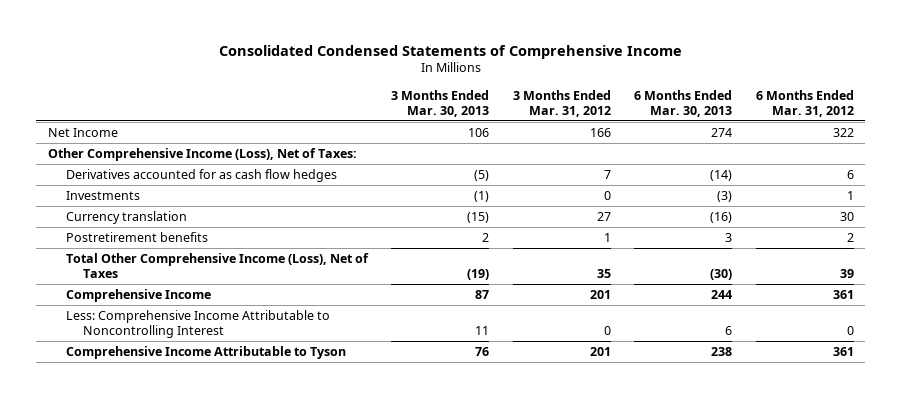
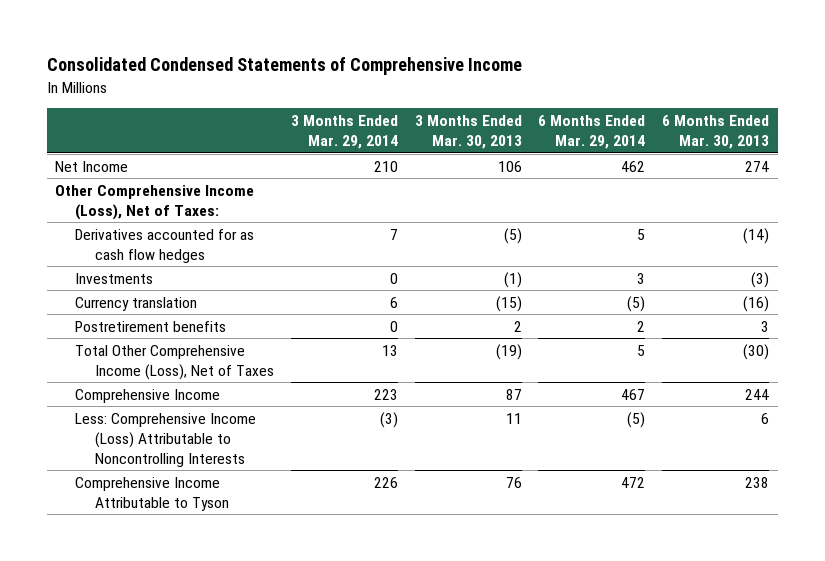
- | 3 Months Ended Mar. 30, 2013 | 3 Months Ended Mar. 31, 2012 | 6 Months Ended Mar. 30, 2013 | 6 Months Ended Mar. 31, 2012
+ | 3 Months Ended Mar. 29, 2014 | 3 Months Ended Mar. 30, 2013 | 6 Months Ended Mar. 29, 2014 | 6 Months Ended Mar. 30, 2013
- Less: Comprehensive Income Attributable to Noncontrolling Interest | 11 | 0 | 6 | 0
+ Less: Comprehensive Income (Loss) Attributable to Noncontrolling Interests | (3) | 11 | (5) | 6

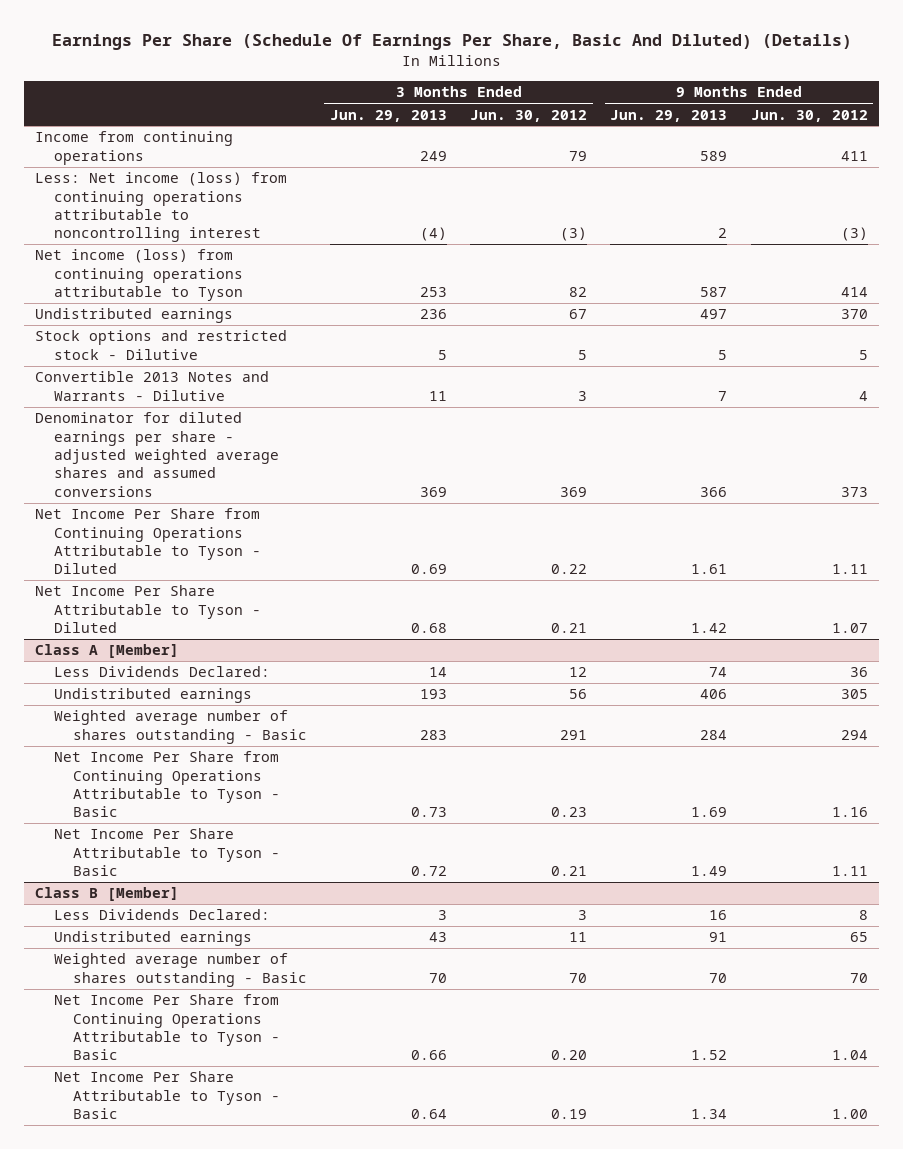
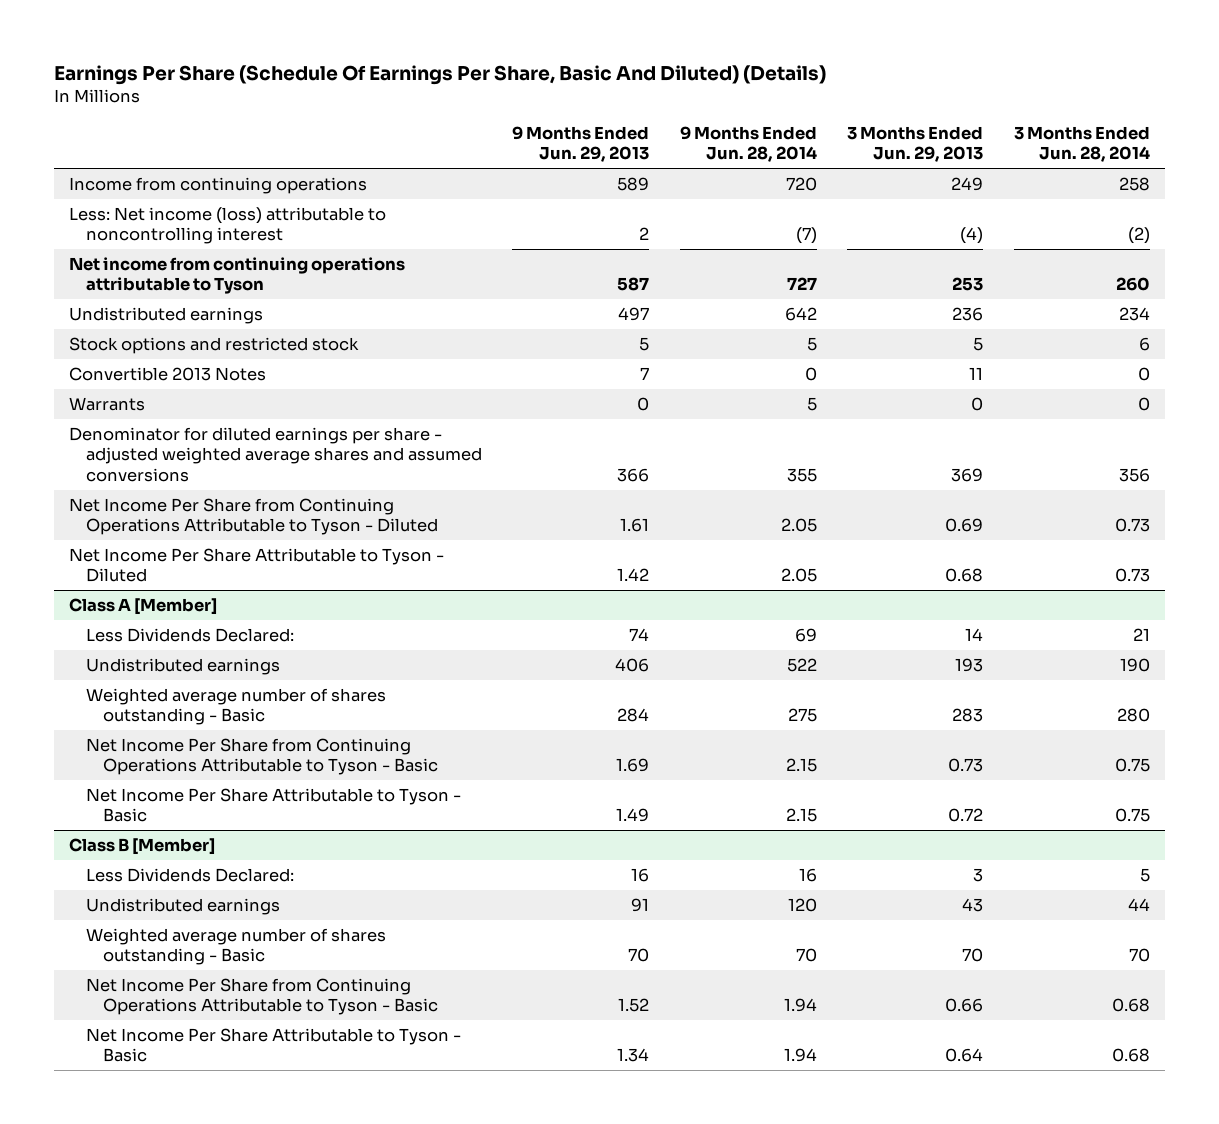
- | 3 Months Ended Jun. 29, 2013 | 3 Months Ended Jun. 30, 2012 | 9 Months Ended Jun. 29, 2013 | 9 Months Ended Jun. 30, 2012
+ | 9 Months Ended Jun. 29, 2013 | 9 Months Ended Jun. 28, 2014 | 3 Months Ended Jun. 29, 2013 | 3 Months Ended Jun. 28, 2014
- Less: Net income (loss) from continuing operations attributable to noncontrolling interest | (4) | (3) | 2 | (3)
- Net income (loss) from continuing operations attributable to Tyson | 253 | 82 | 587 | 414
+ Less: Net income (loss) attributable to noncontrolling interest | 2 | (7) | (4) | (2)
+ Net income from continuing operations attributable to Tyson | 587 | 727 | 253 | 260
- Stock options and restricted stock - Dilutive | 5 | 5 | 5 | 5
- Convertible 2013 Notes and Warrants - Dilutive | 11 | 3 | 7 | 4
+ Stock options and restricted stock | 5 | 5 | 5 | 6
+ Convertible 2013 Notes | 7 | 0 | 11 | 0
+ Warrants | 0 | 5 | 0 | 0

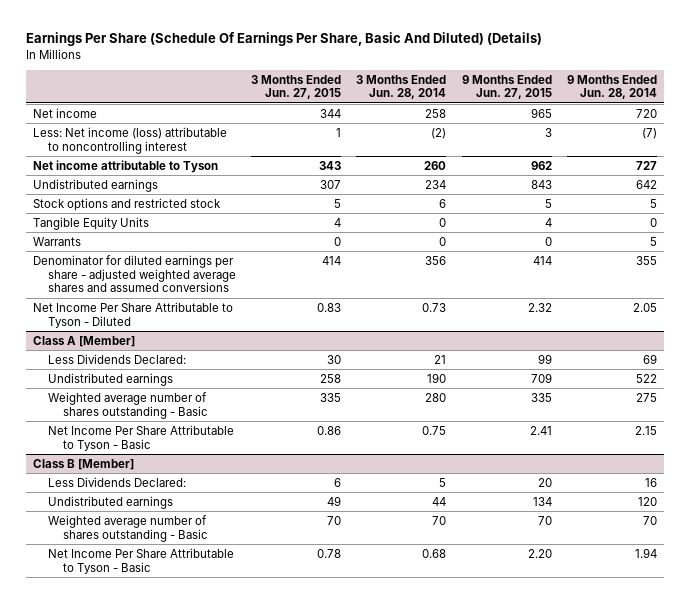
- | 9 Months Ended Jun. 29, 2013 | 9 Months Ended Jun. 28, 2014 | 3 Months Ended Jun. 29, 2013 | 3 Months Ended Jun. 28, 2014
+ | 3 Months Ended Jun. 27, 2015 | 3 Months Ended Jun. 28, 2014 | 9 Months Ended Jun. 27, 2015 | 9 Months Ended Jun. 28, 2014
- Income from continuing operations | 589 | 720 | 249 | 258
+ Net income | 344 | 258 | 965 | 720
- Net income from continuing operations attributable to Tyson | 587 | 727 | 253 | 260
+ Net income attributable to Tyson | 343 | 260 | 962 | 727
- Convertible 2013 Notes | 7 | 0 | 11 | 0
+ Tangible Equity Units | 4 | 0 | 4 | 0
- Net Income Per Share from Continuing Operations Attributable to Tyson - Diluted | 1.61 | 2.05 | 0.69 | 0.73
@ Class A [Member]
- Net Income Per Share from Continuing Operations Attributable to Tyson - Basic | 1.69 | 2.15 | 0.73 | 0.75
@ Class B [Member]
- Net Income Per Share from Continuing Operations Attributable to Tyson - Basic | 1.52 | 1.94 | 0.66 | 0.68

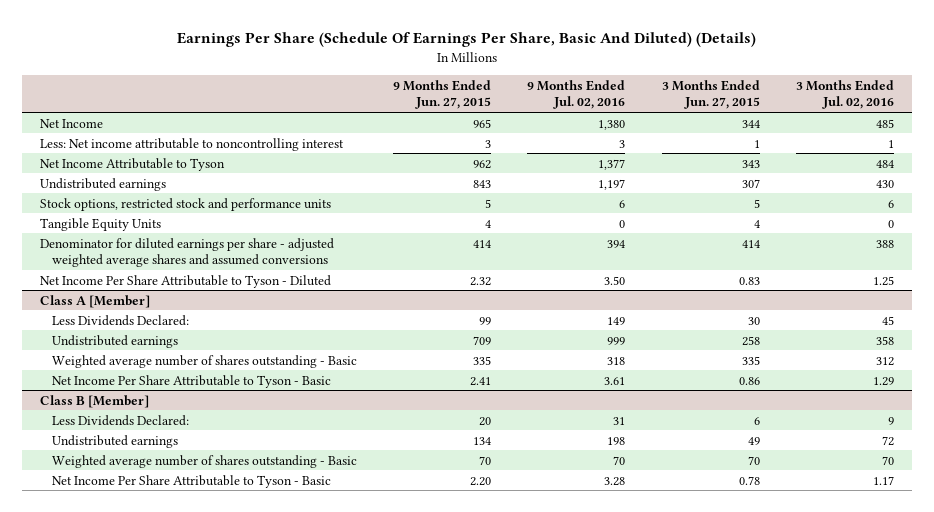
- | 3 Months Ended Jun. 27, 2015 | 3 Months Ended Jun. 28, 2014 | 9 Months Ended Jun. 27, 2015 | 9 Months Ended Jun. 28, 2014
+ | 9 Months Ended Jun. 27, 2015 | 9 Months Ended Jul. 02, 2016 | 3 Months Ended Jun. 27, 2015 | 3 Months Ended Jul. 02, 2016
- Net income | 344 | 258 | 965 | 720
- Less: Net income (loss) attributable to noncontrolling interest | 1 | (2) | 3 | (7)
- Net income attributable to Tyson | 343 | 260 | 962 | 727
+ Net Income | 965 | 1,380 | 344 | 485
+ Less: Net income attributable to noncontrolling interest | 3 | 3 | 1 | 1
+ Net Income Attributable to Tyson | 962 | 1,377 | 343 | 484
- Stock options and restricted stock | 5 | 6 | 5 | 5
+ Stock options, restricted stock and performance units | 5 | 6 | 5 | 6
- Warrants | 0 | 0 | 0 | 5

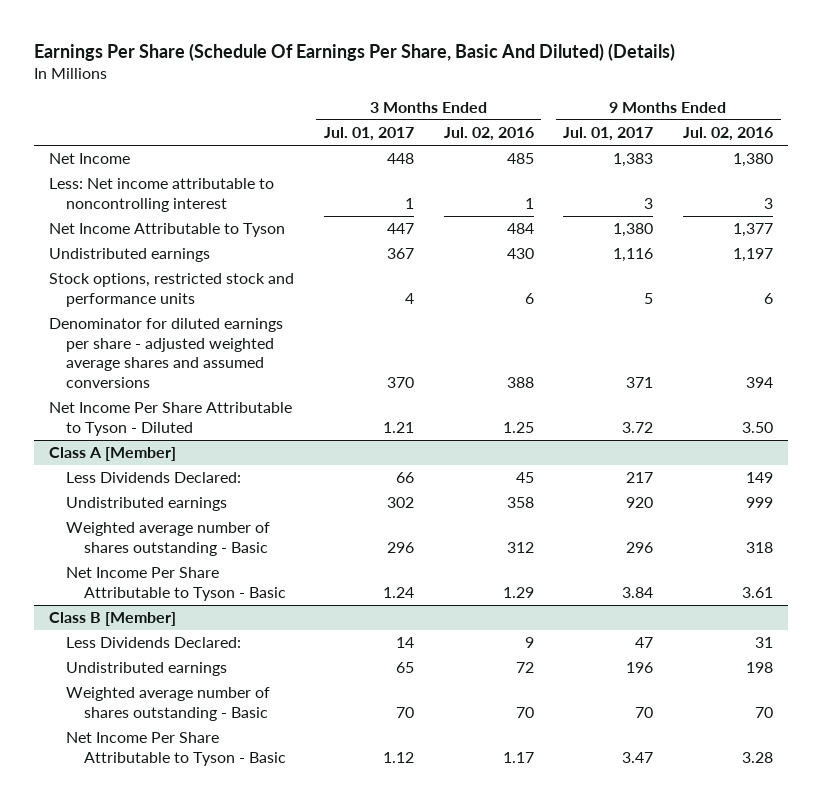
- | 9 Months Ended Jun. 27, 2015 | 9 Months Ended Jul. 02, 2016 | 3 Months Ended Jun. 27, 2015 | 3 Months Ended Jul. 02, 2016
+ | 3 Months Ended Jul. 01, 2017 | 3 Months Ended Jul. 02, 2016 | 9 Months Ended Jul. 01, 2017 | 9 Months Ended Jul. 02, 2016
- Tangible Equity Units | 4 | 0 | 4 | 0

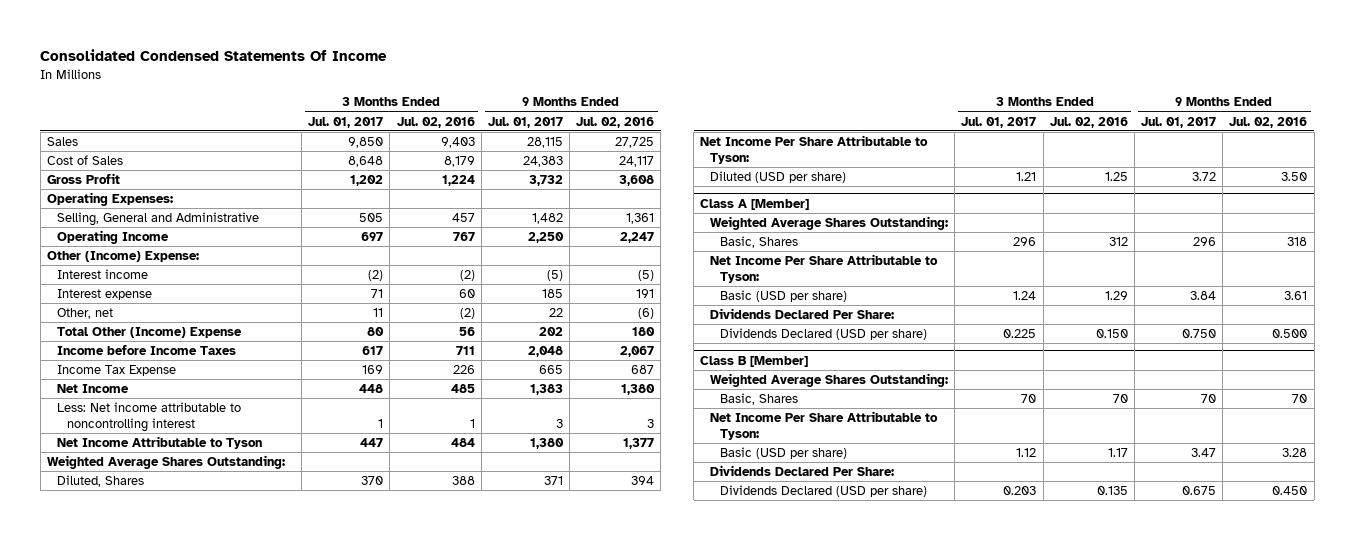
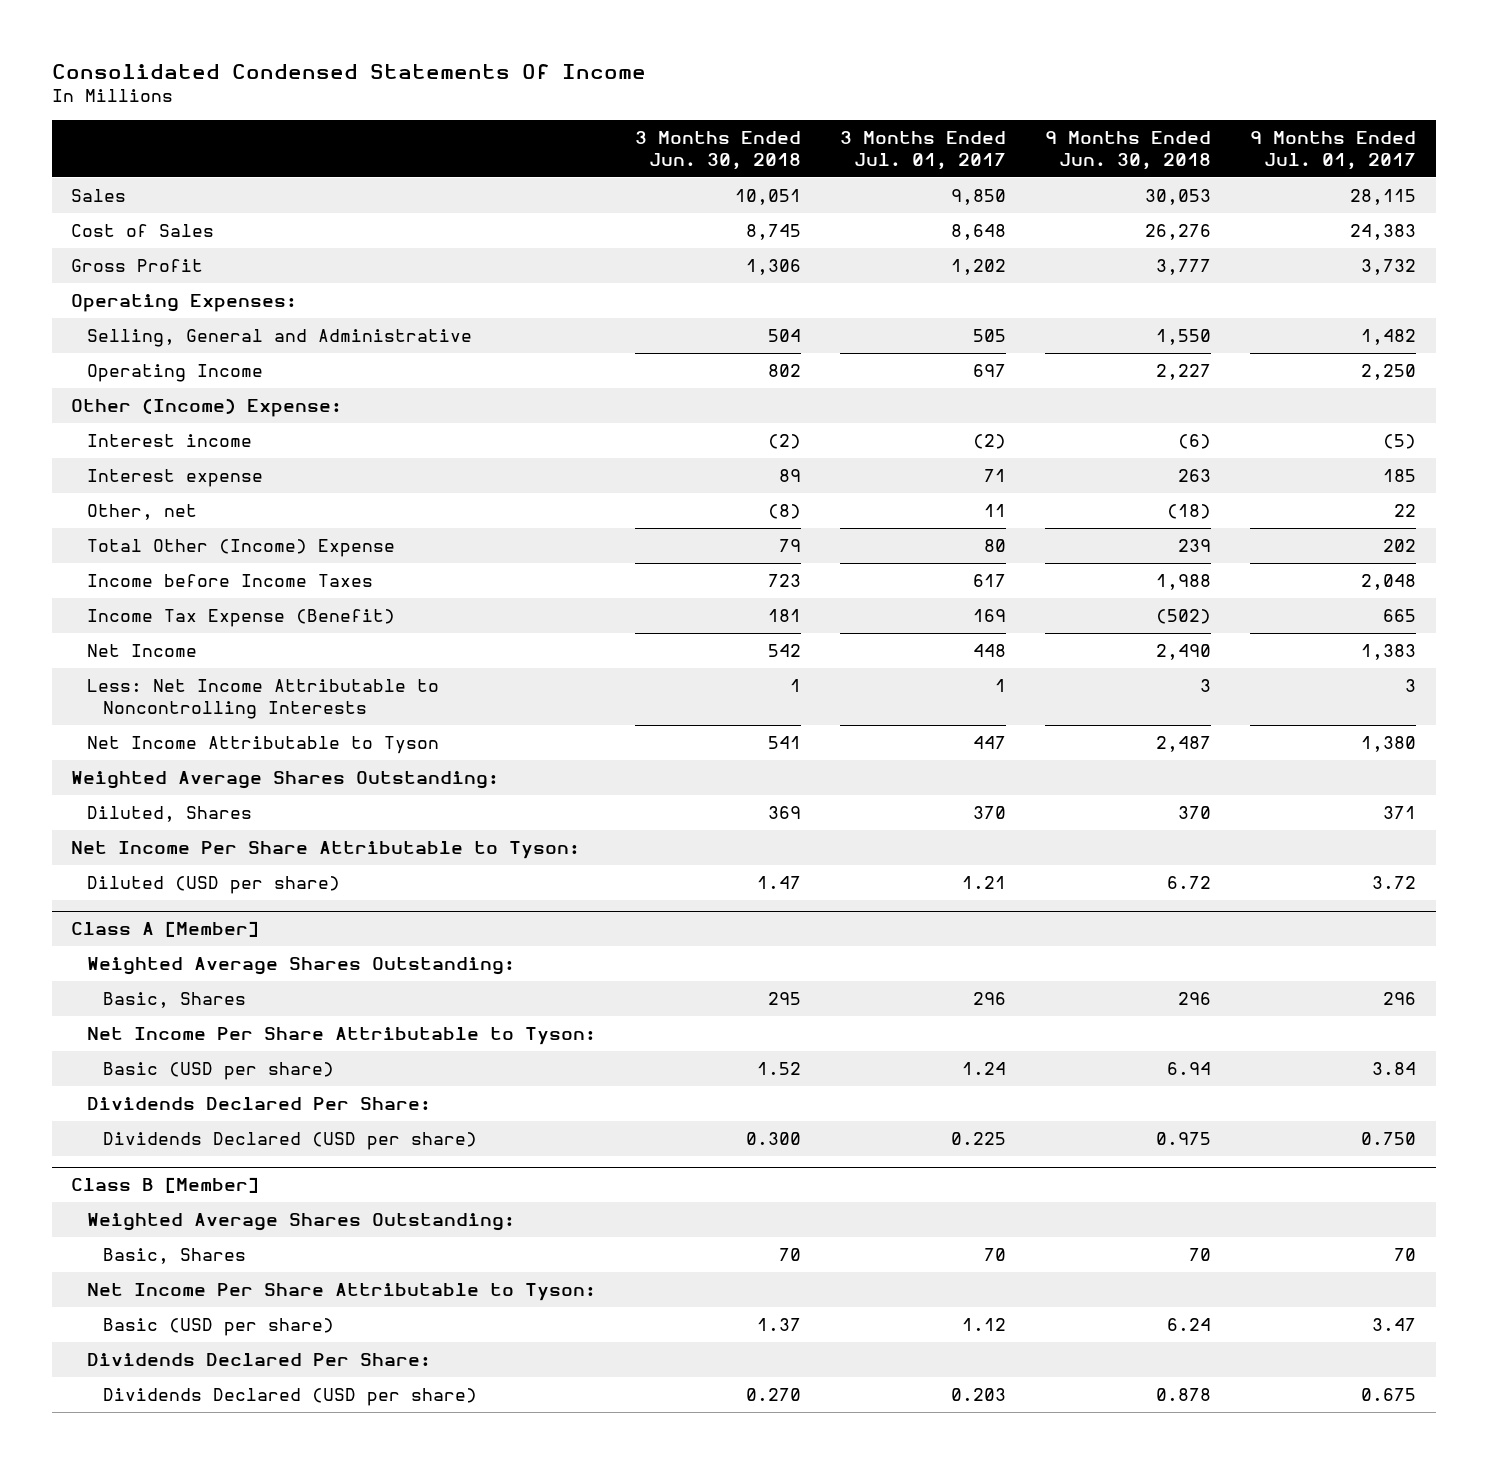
- | 3 Months Ended Jul. 01, 2017 | 3 Months Ended Jul. 02, 2016 | 9 Months Ended Jul. 01, 2017 | 9 Months Ended Jul. 02, 2016
+ | 3 Months Ended Jun. 30, 2018 | 3 Months Ended Jul. 01, 2017 | 9 Months Ended Jun. 30, 2018 | 9 Months Ended Jul. 01, 2017
- Income Tax Expense | 169 | 226 | 665 | 687
+ Income Tax Expense (Benefit) | 181 | 169 | (502) | 665
- Less: Net income attributable to noncontrolling interest | 1 | 1 | 3 | 3
+ Less: Net Income Attributable to Noncontrolling Interests | 1 | 1 | 3 | 3

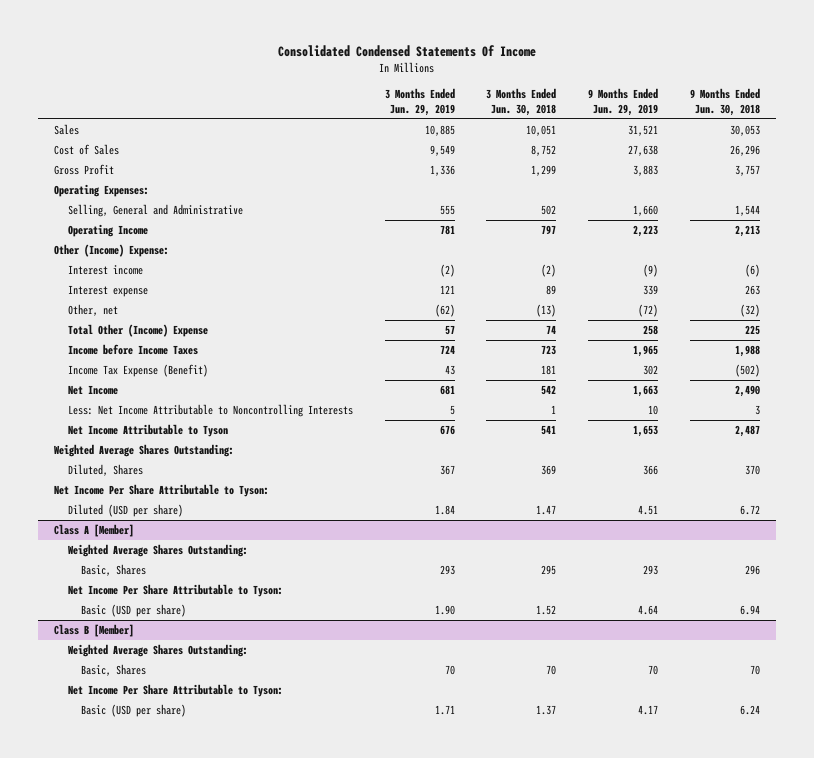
- | 3 Months Ended Jun. 30, 2018 | 3 Months Ended Jul. 01, 2017 | 9 Months Ended Jun. 30, 2018 | 9 Months Ended Jul. 01, 2017
+ | 3 Months Ended Jun. 29, 2019 | 3 Months Ended Jun. 30, 2018 | 9 Months Ended Jun. 29, 2019 | 9 Months Ended Jun. 30, 2018
- Cost of Sales | 8,745 | 8,648 | 26,276 | 24,383
- Gross Profit | 1,306 | 1,202 | 3,777 | 3,732
+ Cost of Sales | 9,549 | 8,752 | 27,638 | 26,296
+ Gross Profit | 1,336 | 1,299 | 3,883 | 3,757
- Selling, General and Administrative | 504 | 505 | 1,550 | 1,482
- Operating Income | 802 | 697 | 2,227 | 2,250
+ Selling, General and Administrative | 555 | 502 | 1,660 | 1,544
+ Operating Income | 781 | 797 | 2,223 | 2,213
- Other, net | (8) | 11 | (18) | 22
- Total Other (Income) Expense | 79 | 80 | 239 | 202
+ Other, net | (62) | (13) | (72) | (32)
+ Total Other (Income) Expense | 57 | 74 | 258 | 225
@ Class A [Member]
- Dividends Declared Per Share:
- Dividends Declared (USD per share) | 0.300 | 0.225 | 0.975 | 0.750
@ Class B [Member]
- Dividends Declared Per Share:
- Dividends Declared (USD per share) | 0.270 | 0.203 | 0.878 | 0.675

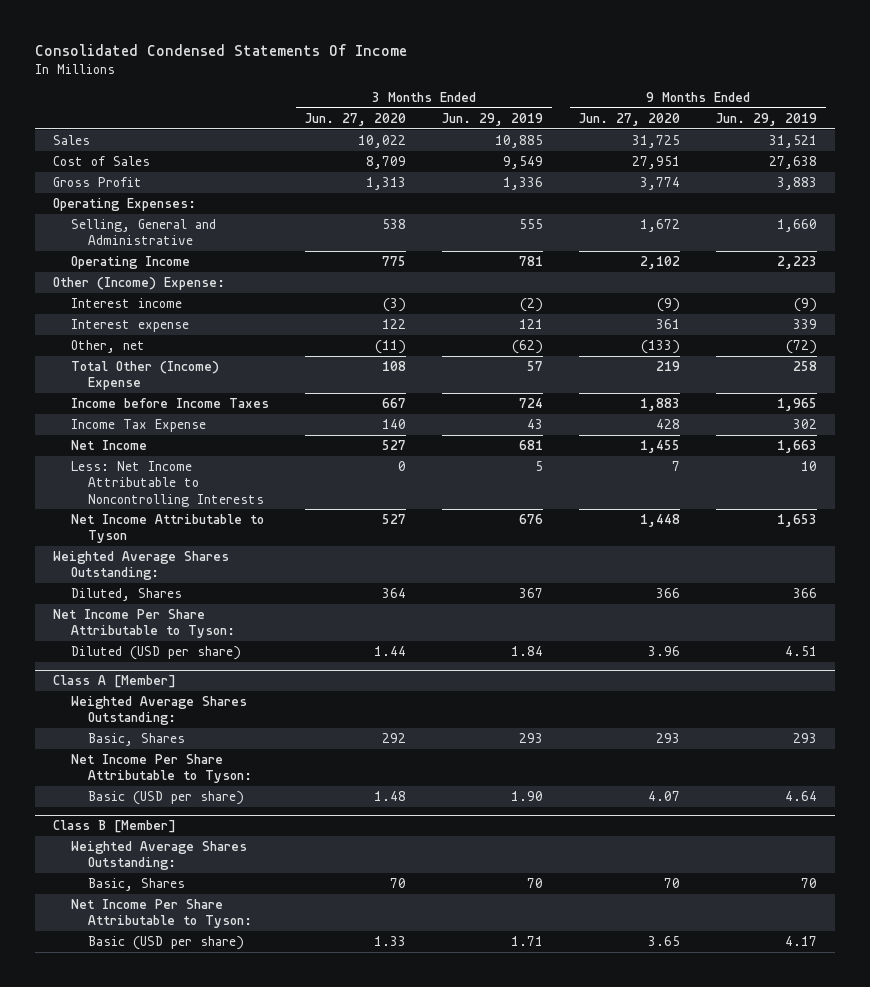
- | 3 Months Ended Jun. 29, 2019 | 3 Months Ended Jun. 30, 2018 | 9 Months Ended Jun. 29, 2019 | 9 Months Ended Jun. 30, 2018
+ | 3 Months Ended Jun. 27, 2020 | 3 Months Ended Jun. 29, 2019 | 9 Months Ended Jun. 27, 2020 | 9 Months Ended Jun. 29, 2019
- Income Tax Expense (Benefit) | 43 | 181 | 302 | (502)
+ Income Tax Expense | 140 | 43 | 428 | 302

